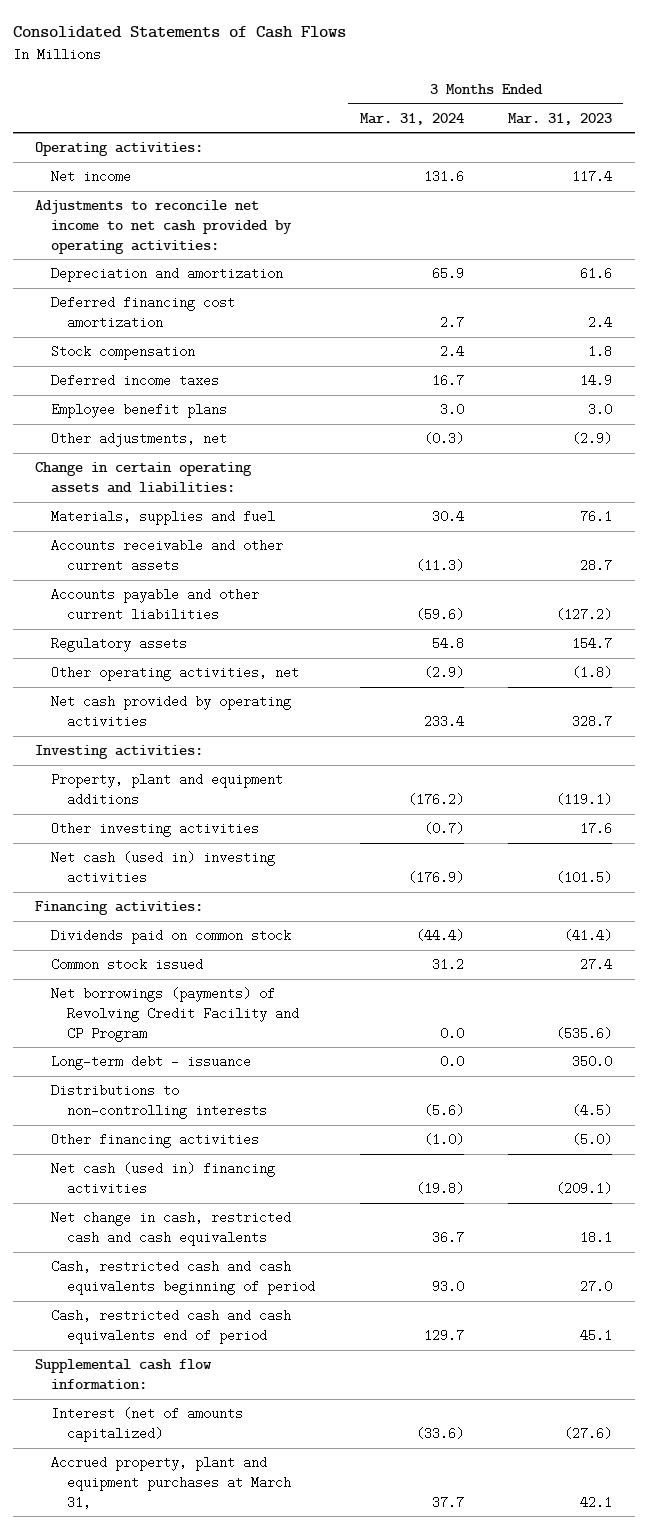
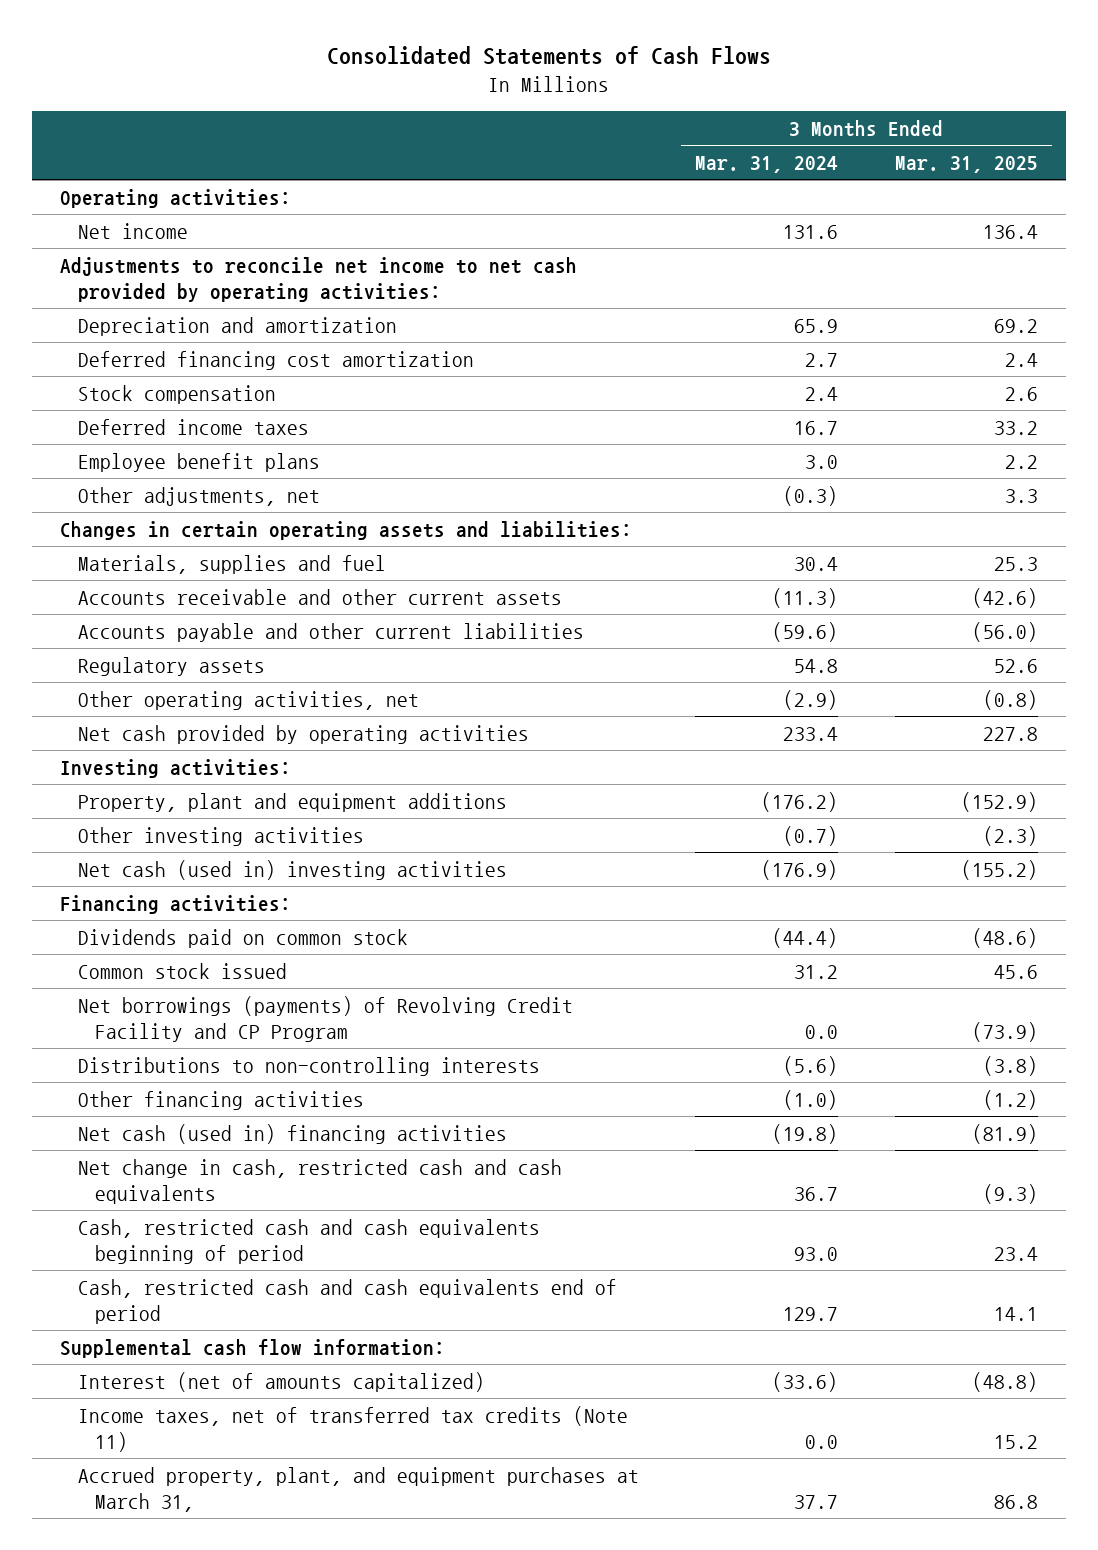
- | 3 Months Ended Mar. 31, 2024 | 3 Months Ended Mar. 31, 2023
+ | 3 Months Ended Mar. 31, 2024 | 3 Months Ended Mar. 31, 2025
- Change in certain operating assets and liabilities:
+ Changes in certain operating assets and liabilities:
- Long-term debt - issuance | 0.0 | 350.0
- Accrued property, plant and equipment purchases at March 31, | 37.7 | 42.1
+ Income taxes, net of transferred tax credits (Note 11) | 0.0 | 15.2
+ Accrued property, plant, and equipment purchases at March 31, | 37.7 | 86.8

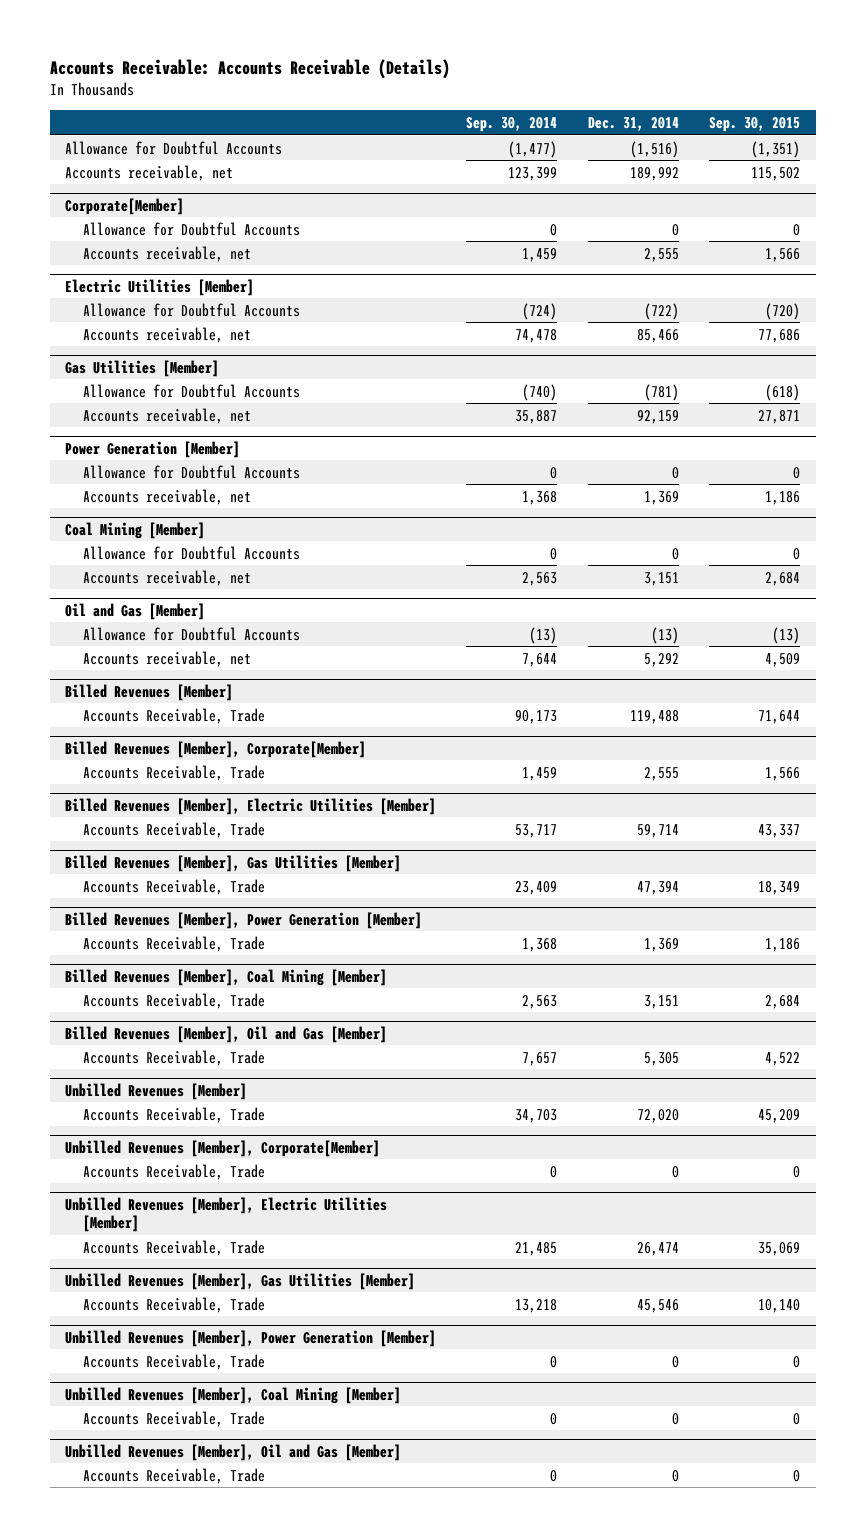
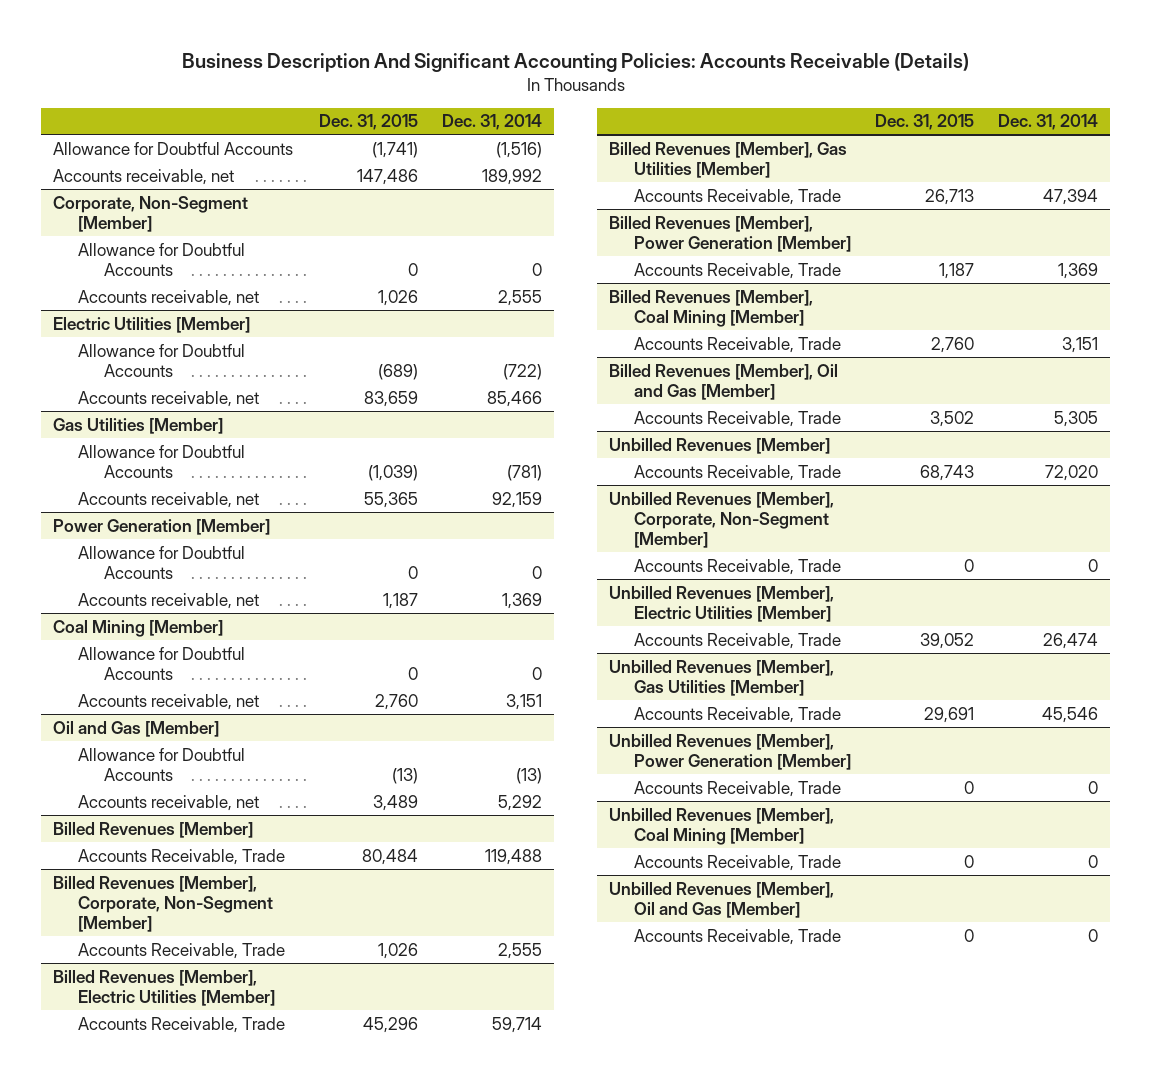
- Accounts Receivable: Accounts Receivable (Details)
+ Business Description And Significant Accounting Policies: Accounts Receivable (Details)
- | Sep. 30, 2014 | Dec. 31, 2014 | Sep. 30, 2015
+ | Dec. 31, 2015 | Dec. 31, 2014
- Corporate[Member]
+ Corporate, Non-Segment [Member]
- Billed Revenues [Member], Corporate[Member]
+ Billed Revenues [Member], Corporate, Non-Segment [Member]
- Unbilled Revenues [Member], Corporate[Member]
+ Unbilled Revenues [Member], Corporate, Non-Segment [Member]

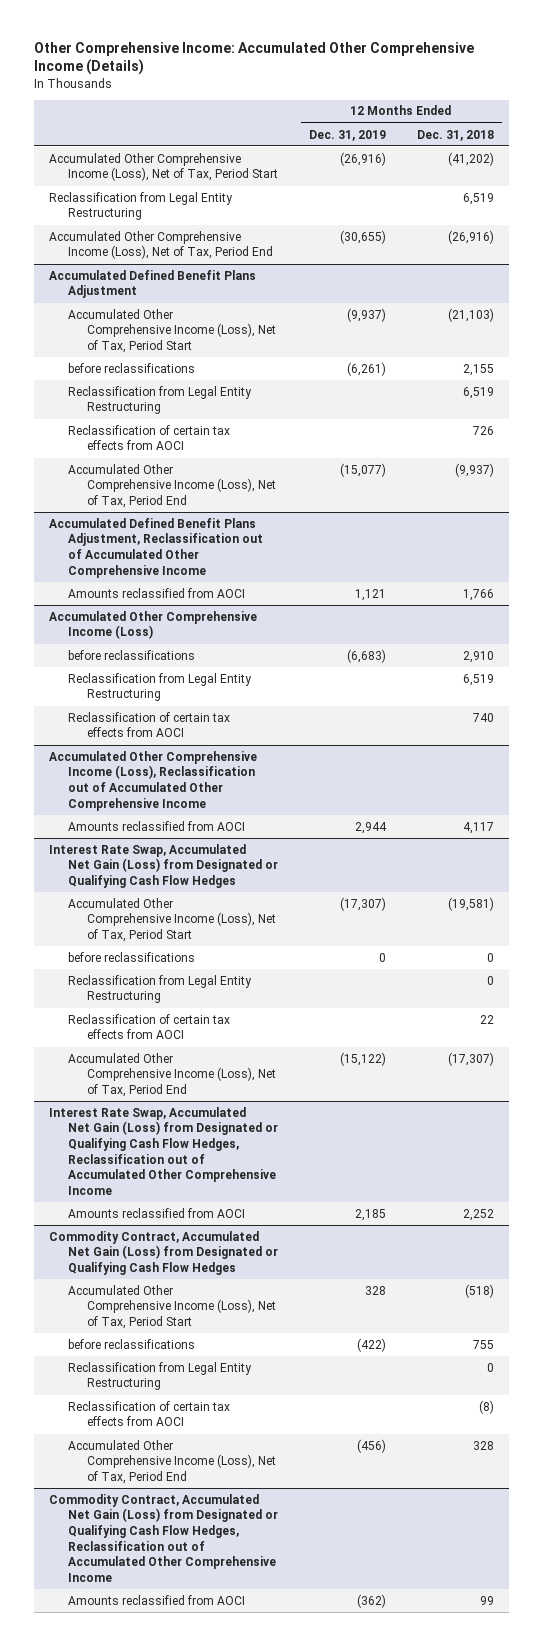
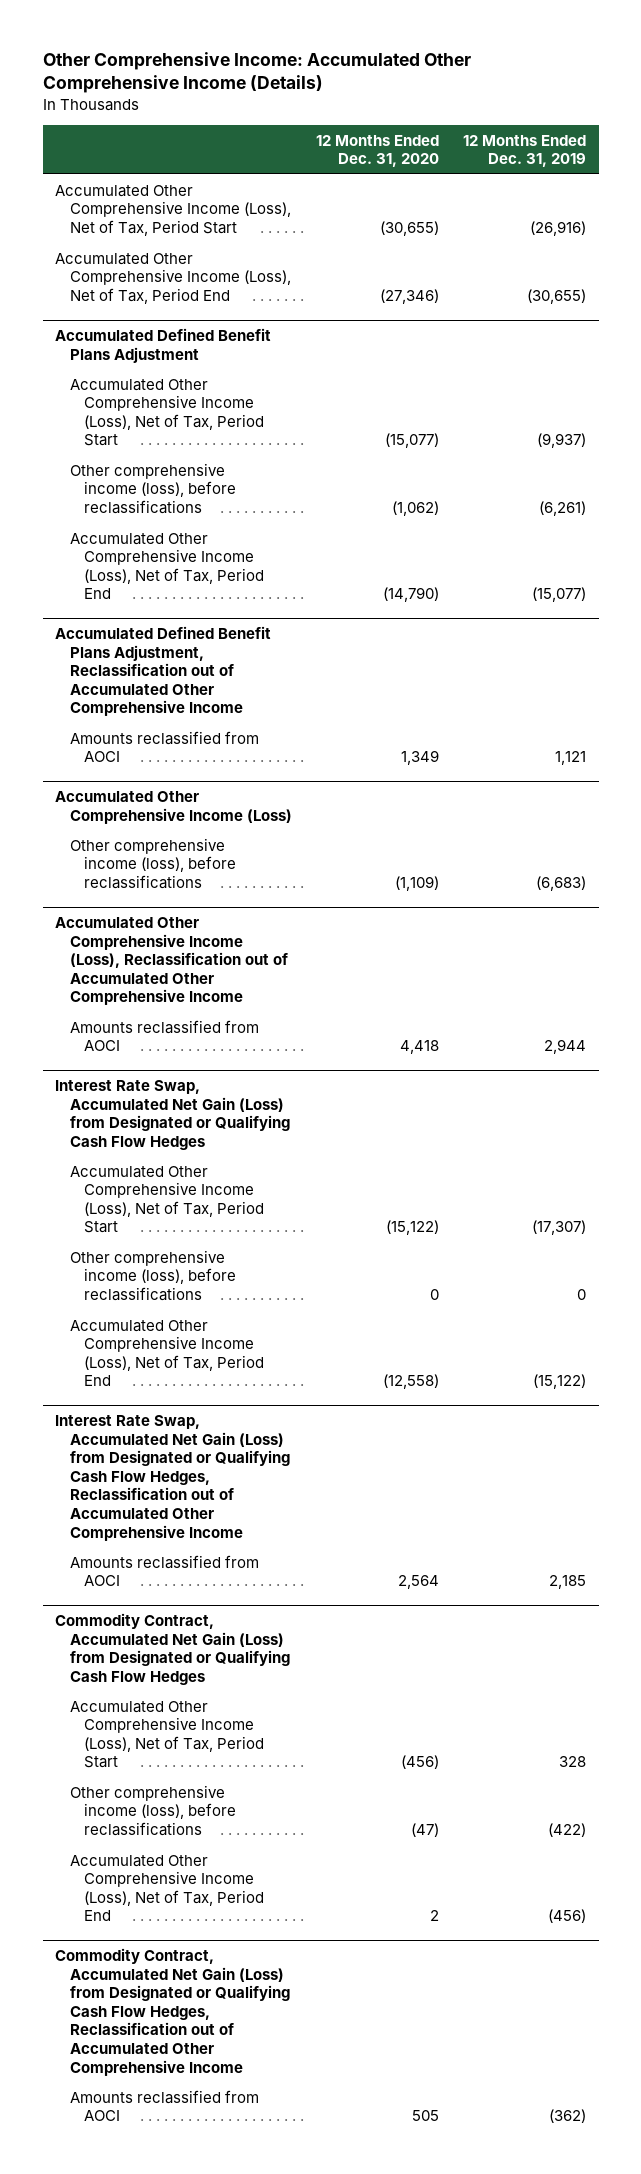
- | 12 Months Ended Dec. 31, 2019 | 12 Months Ended Dec. 31, 2018
+ | 12 Months Ended Dec. 31, 2020 | 12 Months Ended Dec. 31, 2019
- Reclassification from Legal Entity Restructuring | | 6,519
@ Accumulated Defined Benefit Plans Adjustment
- before reclassifications | (6,261) | 2,155
- Reclassification from Legal Entity Restructuring | | 6,519
- Reclassification of certain tax effects from AOCI | | 726
+ Other comprehensive income (loss), before reclassifications | (1,062) | (6,261)
@ Accumulated Other Comprehensive Income (Loss)
- before reclassifications | (6,683) | 2,910
- Reclassification from Legal Entity Restructuring | | 6,519
- Reclassification of certain tax effects from AOCI | | 740
+ Other comprehensive income (loss), before reclassifications | (1,109) | (6,683)
@ Interest Rate Swap, Accumulated Net Gain (Loss) from Designated or Qualifying Cash Flow Hedges
- before reclassifications | 0 | 0
- Reclassification from Legal Entity Restructuring | | 0
- Reclassification of certain tax effects from AOCI | | 22
+ Other comprehensive income (loss), before reclassifications | 0 | 0
@ Commodity Contract, Accumulated Net Gain (Loss) from Designated or Qualifying Cash Flow Hedges
- before reclassifications | (422) | 755
- Reclassification from Legal Entity Restructuring | | 0
- Reclassification of certain tax effects from AOCI | | (8)
+ Other comprehensive income (loss), before reclassifications | (47) | (422)

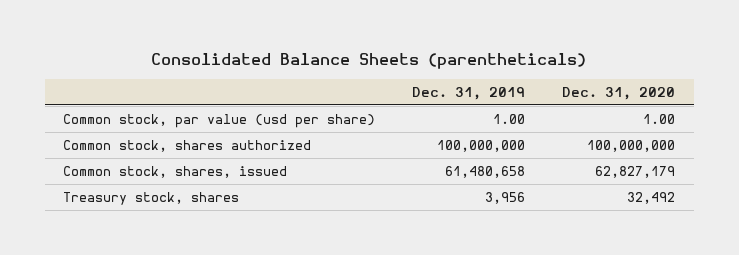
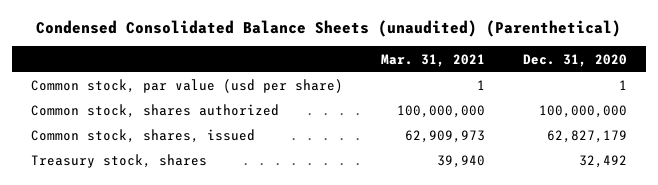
- Consolidated Balance Sheets (parentheticals)
+ Condensed Consolidated Balance Sheets (unaudited) (Parenthetical)
- | Dec. 31, 2019 | Dec. 31, 2020
+ | Mar. 31, 2021 | Dec. 31, 2020
- Common stock, par value (usd per share) | 1.00 | 1.00
+ Common stock, par value (usd per share) | 1 | 1

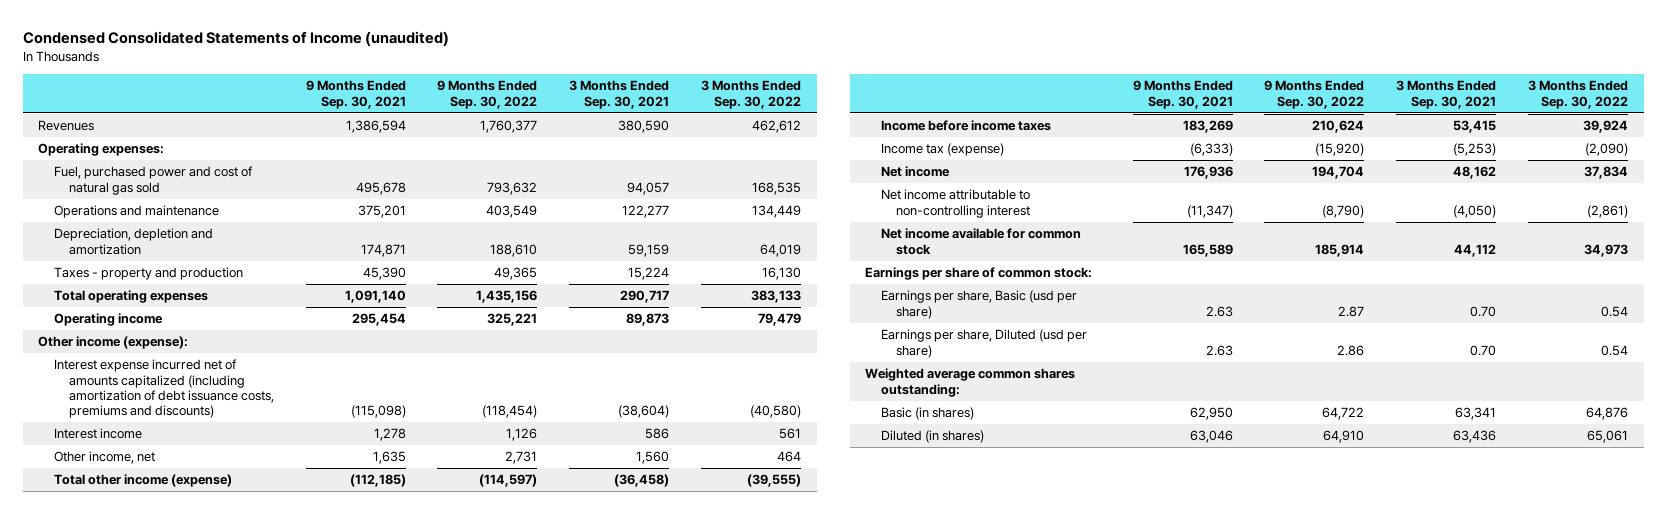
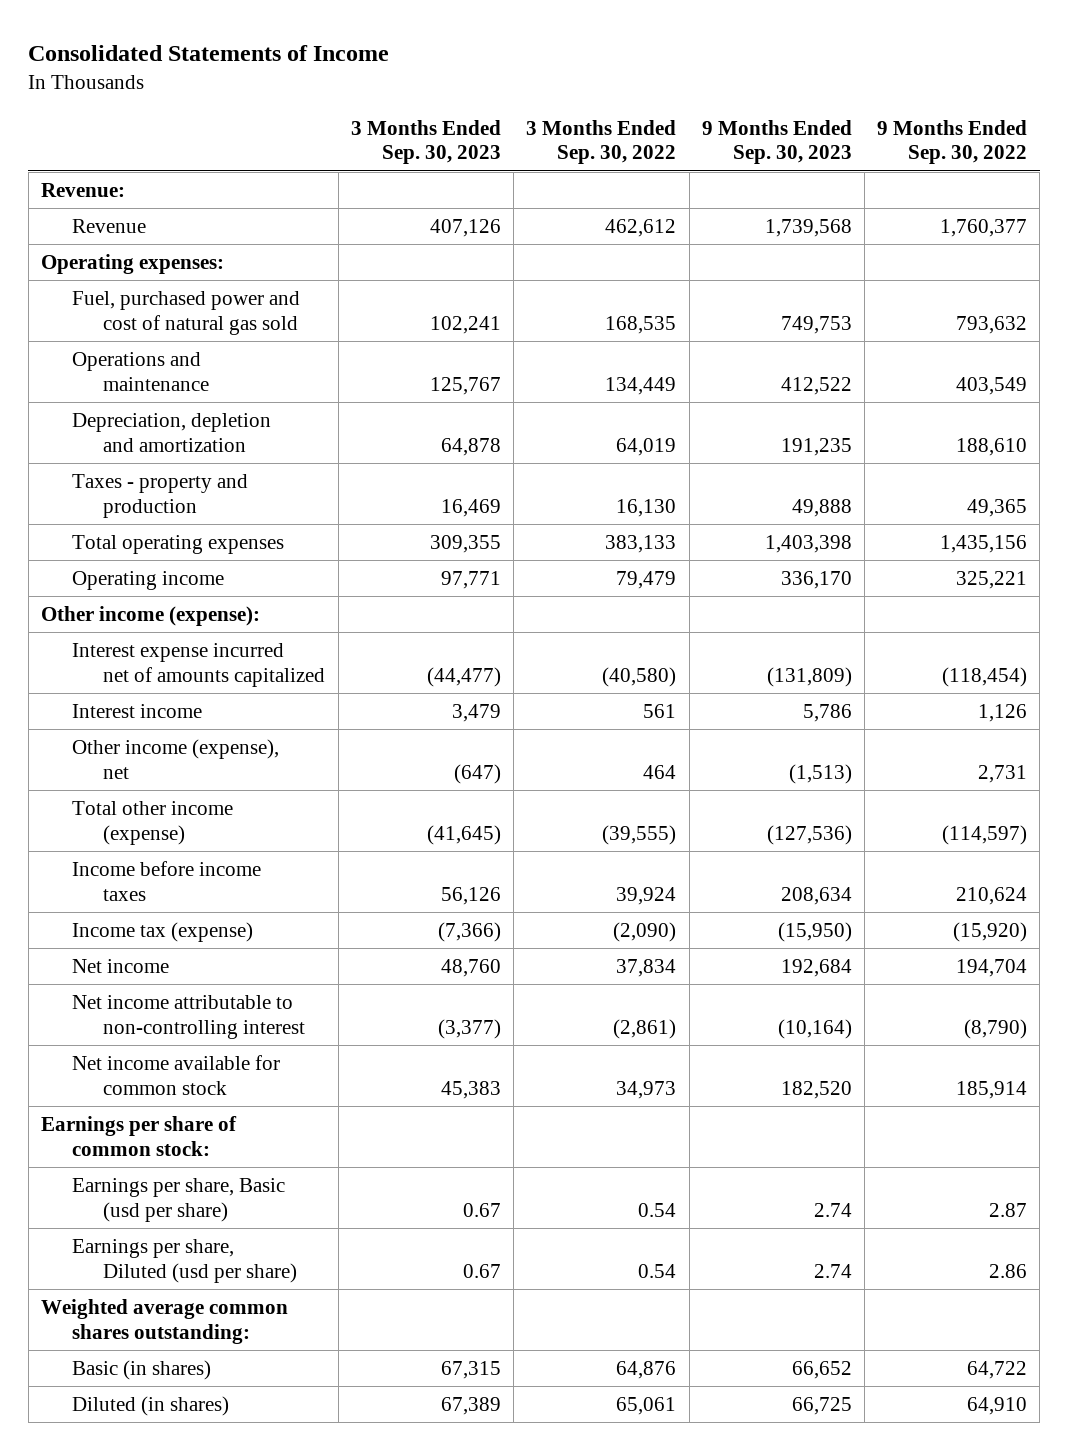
- Condensed Consolidated Statements of Income (unaudited)
+ Consolidated Statements of Income
- | 9 Months Ended Sep. 30, 2021 | 9 Months Ended Sep. 30, 2022 | 3 Months Ended Sep. 30, 2021 | 3 Months Ended Sep. 30, 2022
+ | 3 Months Ended Sep. 30, 2023 | 3 Months Ended Sep. 30, 2022 | 9 Months Ended Sep. 30, 2023 | 9 Months Ended Sep. 30, 2022
- Revenues | 1,386,594 | 1,760,377 | 380,590 | 462,612
+ Revenue:
+ Revenue | 407,126 | 462,612 | 1,739,568 | 1,760,377
- Interest expense incurred net of amounts capitalized (including amortization of debt issuance costs, premiums and discounts) | (115,098) | (118,454) | (38,604) | (40,580)
+ Interest expense incurred net of amounts capitalized | (44,477) | (40,580) | (131,809) | (118,454)
- Other income, net | 1,635 | 2,731 | 1,560 | 464
+ Other income (expense), net | (647) | 464 | (1,513) | 2,731

